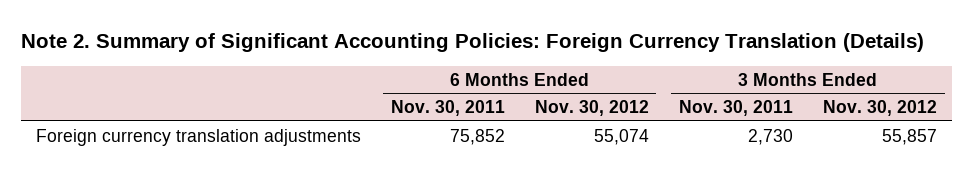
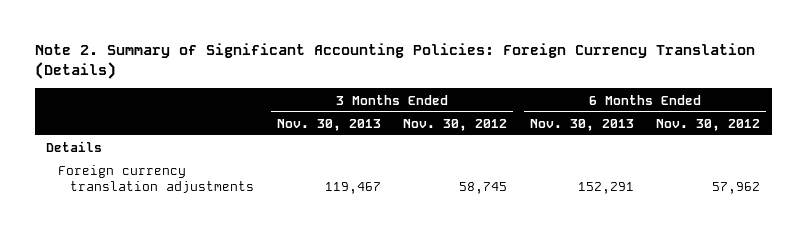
- | 6 Months Ended Nov. 30, 2011 | 6 Months Ended Nov. 30, 2012 | 3 Months Ended Nov. 30, 2011 | 3 Months Ended Nov. 30, 2012
+ | 3 Months Ended Nov. 30, 2013 | 3 Months Ended Nov. 30, 2012 | 6 Months Ended Nov. 30, 2013 | 6 Months Ended Nov. 30, 2012
- Foreign currency translation adjustments | 75,852 | 55,074 | 2,730 | 55,857
+ Details
+ Foreign currency translation adjustments | 119,467 | 58,745 | 152,291 | 57,962

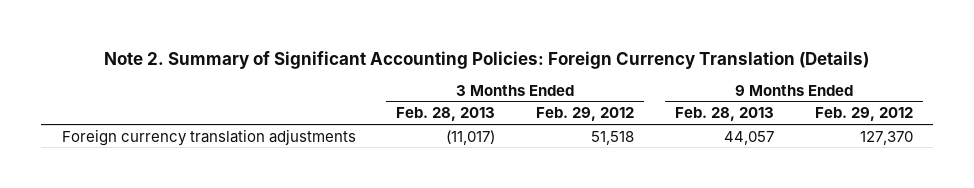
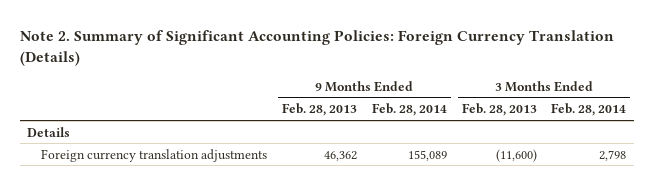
- | 3 Months Ended Feb. 28, 2013 | 3 Months Ended Feb. 29, 2012 | 9 Months Ended Feb. 28, 2013 | 9 Months Ended Feb. 29, 2012
+ | 9 Months Ended Feb. 28, 2013 | 9 Months Ended Feb. 28, 2014 | 3 Months Ended Feb. 28, 2013 | 3 Months Ended Feb. 28, 2014
- Foreign currency translation adjustments | (11,017) | 51,518 | 44,057 | 127,370
+ Details
+ Foreign currency translation adjustments | 46,362 | 155,089 | (11,600) | 2,798

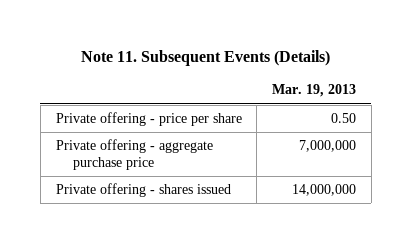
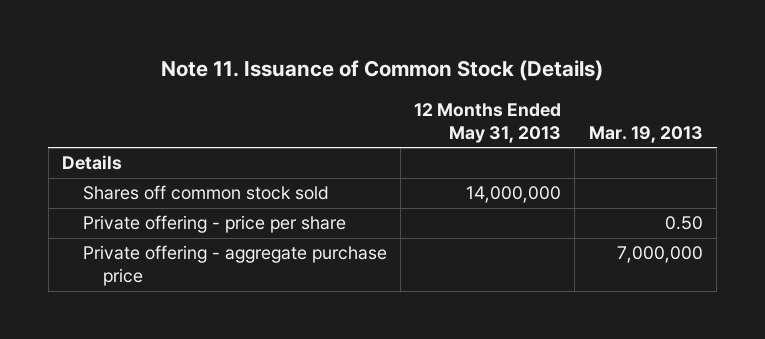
- Note 11. Subsequent Events (Details)
+ Note 11. Issuance of Common Stock (Details)
- | Mar. 19, 2013
+ | 12 Months Ended May 31, 2013 | Mar. 19, 2013
+ Details
+ Shares off common stock sold | 14,000,000 |
- Private offering - shares issued | 14,000,000

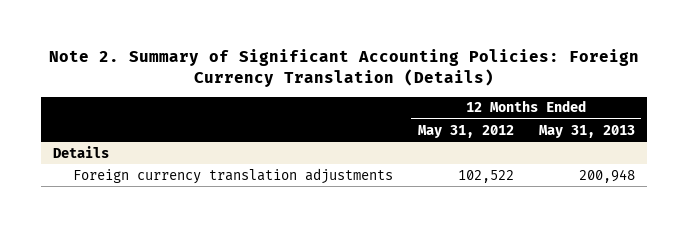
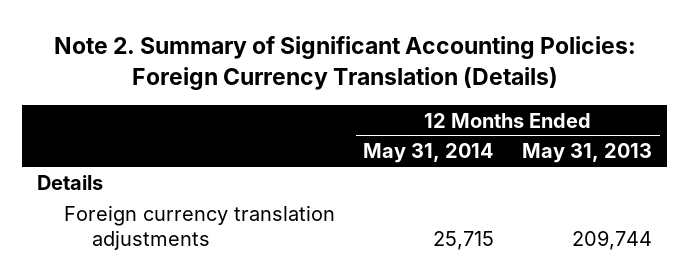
- | 12 Months Ended May 31, 2012 | 12 Months Ended May 31, 2013
+ | 12 Months Ended May 31, 2014 | 12 Months Ended May 31, 2013
- Foreign currency translation adjustments | 102,522 | 200,948
+ Foreign currency translation adjustments | 25,715 | 209,744

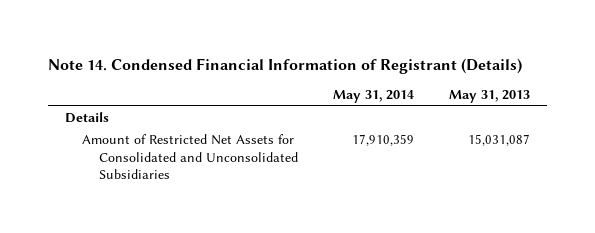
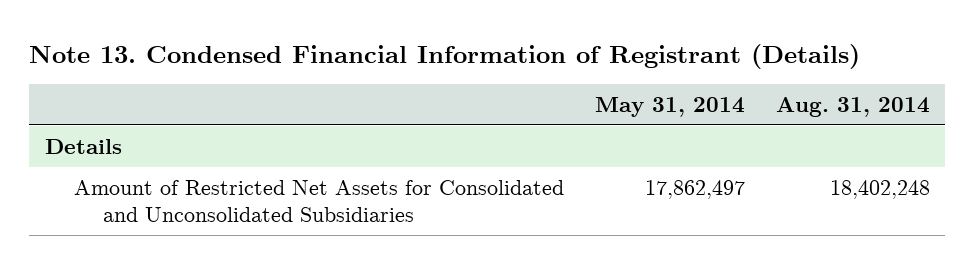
- Note 14. Condensed Financial Information of Registrant (Details)
+ Note 13. Condensed Financial Information of Registrant (Details)
- | May 31, 2014 | May 31, 2013
+ | May 31, 2014 | Aug. 31, 2014
- Amount of Restricted Net Assets for Consolidated and Unconsolidated Subsidiaries | 17,910,359 | 15,031,087
+ Amount of Restricted Net Assets for Consolidated and Unconsolidated Subsidiaries | 17,862,497 | 18,402,248

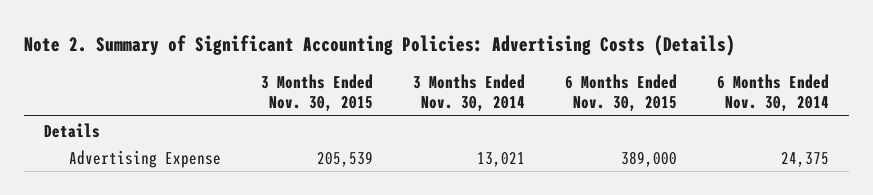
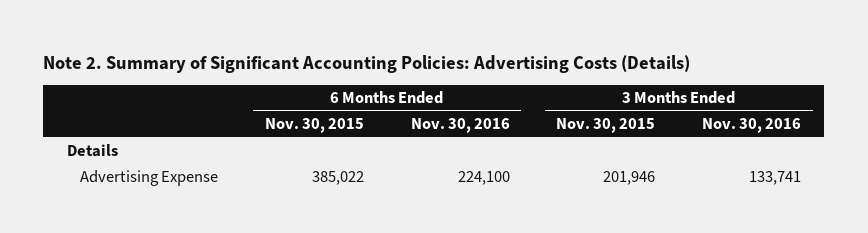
- | 3 Months Ended Nov. 30, 2015 | 3 Months Ended Nov. 30, 2014 | 6 Months Ended Nov. 30, 2015 | 6 Months Ended Nov. 30, 2014
+ | 6 Months Ended Nov. 30, 2015 | 6 Months Ended Nov. 30, 2016 | 3 Months Ended Nov. 30, 2015 | 3 Months Ended Nov. 30, 2016
- Advertising Expense | 205,539 | 13,021 | 389,000 | 24,375
+ Advertising Expense | 385,022 | 224,100 | 201,946 | 133,741

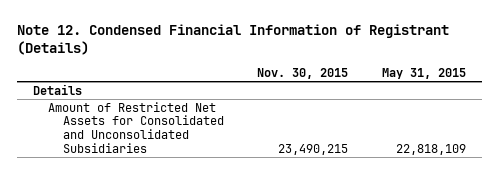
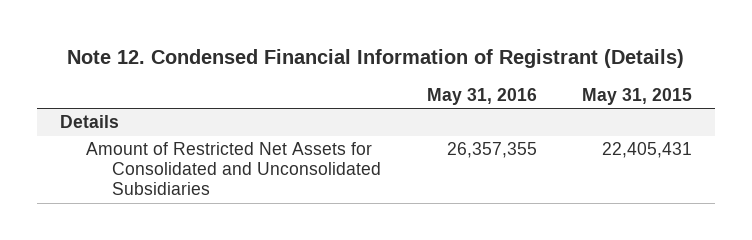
- | Nov. 30, 2015 | May 31, 2015
+ | May 31, 2016 | May 31, 2015
- Amount of Restricted Net Assets for Consolidated and Unconsolidated Subsidiaries | 23,490,215 | 22,818,109
+ Amount of Restricted Net Assets for Consolidated and Unconsolidated Subsidiaries | 26,357,355 | 22,405,431

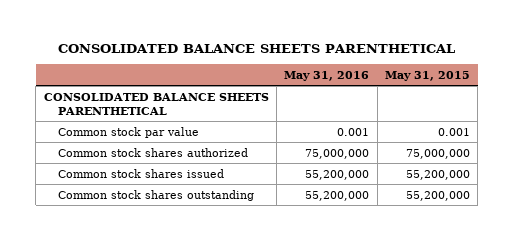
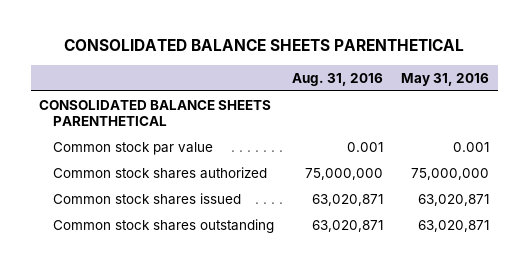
- | May 31, 2016 | May 31, 2015
+ | Aug. 31, 2016 | May 31, 2016
- Common stock shares issued | 55,200,000 | 55,200,000
- Common stock shares outstanding | 55,200,000 | 55,200,000
+ Common stock shares issued | 63,020,871 | 63,020,871
+ Common stock shares outstanding | 63,020,871 | 63,020,871

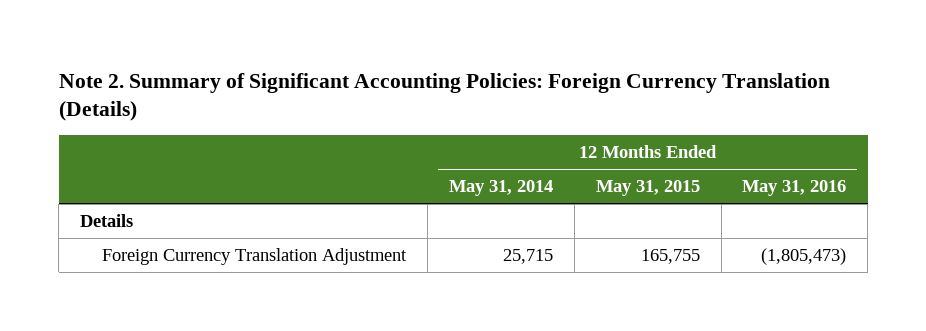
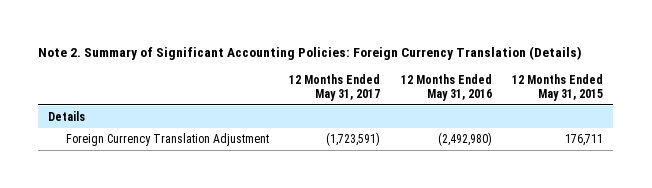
- | 12 Months Ended May 31, 2014 | 12 Months Ended May 31, 2015 | 12 Months Ended May 31, 2016
+ | 12 Months Ended May 31, 2017 | 12 Months Ended May 31, 2016 | 12 Months Ended May 31, 2015
- Foreign Currency Translation Adjustment | 25,715 | 165,755 | (1,805,473)
+ Foreign Currency Translation Adjustment | (1,723,591) | (2,492,980) | 176,711

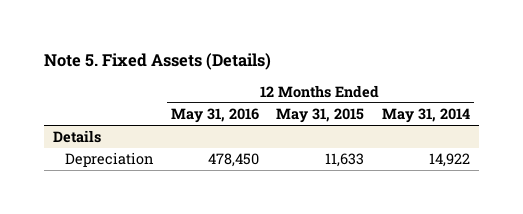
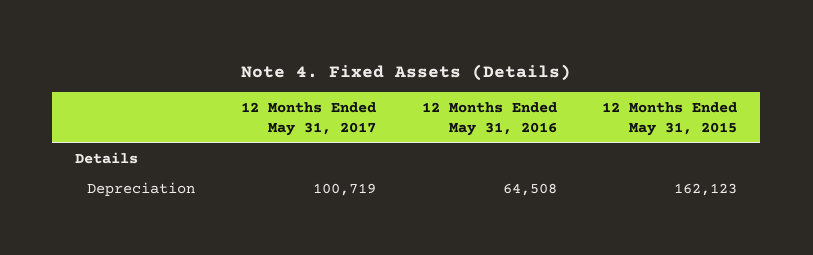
- Note 5. Fixed Assets (Details)
+ Note 4. Fixed Assets (Details)
- | 12 Months Ended May 31, 2016 | 12 Months Ended May 31, 2015 | 12 Months Ended May 31, 2014
+ | 12 Months Ended May 31, 2017 | 12 Months Ended May 31, 2016 | 12 Months Ended May 31, 2015
- Depreciation | 478,450 | 11,633 | 14,922
+ Depreciation | 100,719 | 64,508 | 162,123

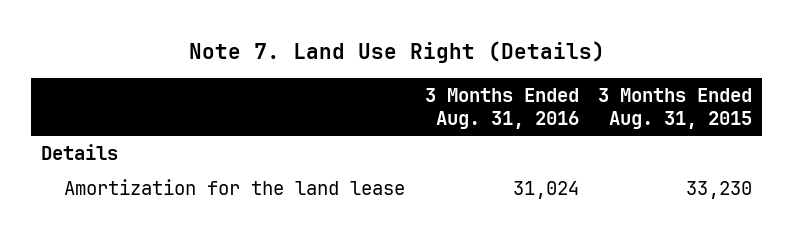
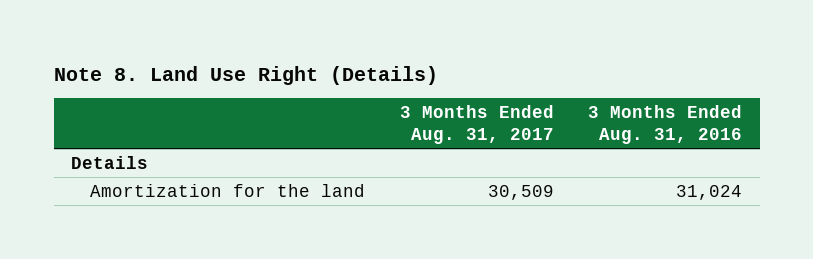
- Note 7. Land Use Right (Details)
+ Note 8. Land Use Right (Details)
- | 3 Months Ended Aug. 31, 2016 | 3 Months Ended Aug. 31, 2015
+ | 3 Months Ended Aug. 31, 2017 | 3 Months Ended Aug. 31, 2016
- Amortization for the land lease | 31,024 | 33,230
+ Amortization for the land | 30,509 | 31,024

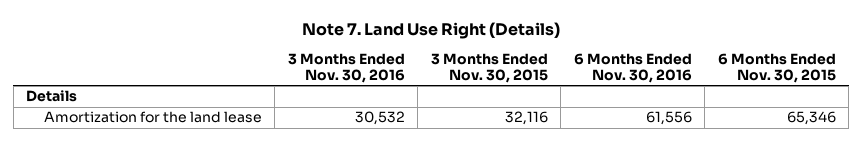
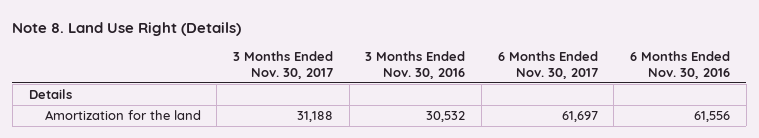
- Note 7. Land Use Right (Details)
+ Note 8. Land Use Right (Details)
- | 3 Months Ended Nov. 30, 2016 | 3 Months Ended Nov. 30, 2015 | 6 Months Ended Nov. 30, 2016 | 6 Months Ended Nov. 30, 2015
+ | 3 Months Ended Nov. 30, 2017 | 3 Months Ended Nov. 30, 2016 | 6 Months Ended Nov. 30, 2017 | 6 Months Ended Nov. 30, 2016
- Amortization for the land lease | 30,532 | 32,116 | 61,556 | 65,346
+ Amortization for the land | 31,188 | 30,532 | 61,697 | 61,556

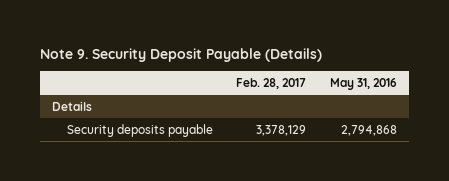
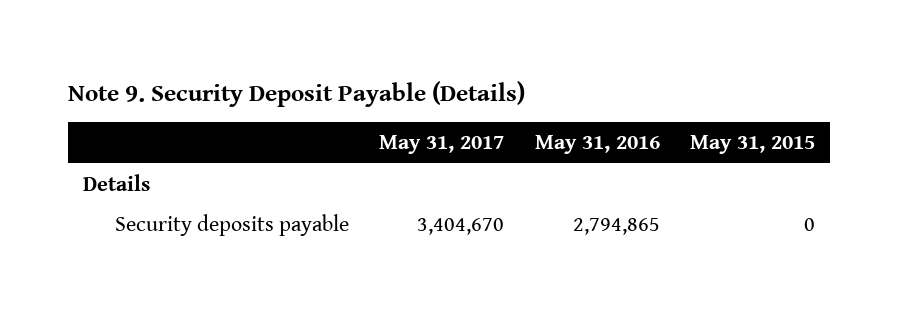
- | Feb. 28, 2017 | May 31, 2016
+ | May 31, 2017 | May 31, 2016 | May 31, 2015
- Security deposits payable | 3,378,129 | 2,794,868
+ Security deposits payable | 3,404,670 | 2,794,865 | 0

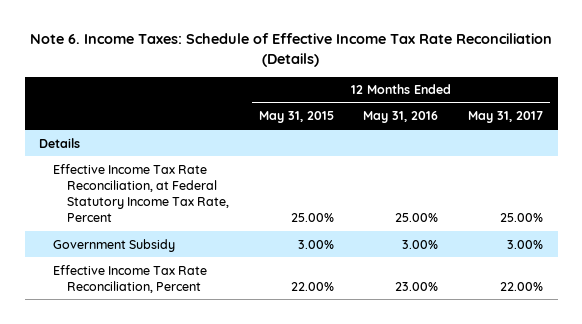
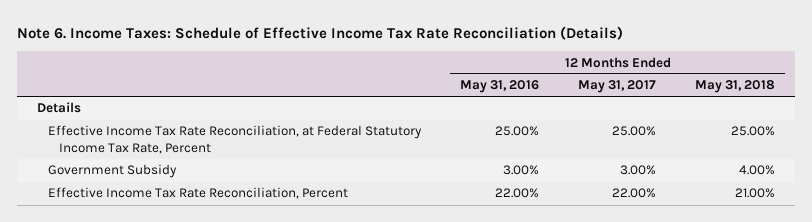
- | 12 Months Ended May 31, 2015 | 12 Months Ended May 31, 2016 | 12 Months Ended May 31, 2017
+ | 12 Months Ended May 31, 2016 | 12 Months Ended May 31, 2017 | 12 Months Ended May 31, 2018
- Effective Income Tax Rate Reconciliation, Percent | 22.00% | 23.00% | 22.00%
+ Effective Income Tax Rate Reconciliation, Percent | 22.00% | 22.00% | 21.00%

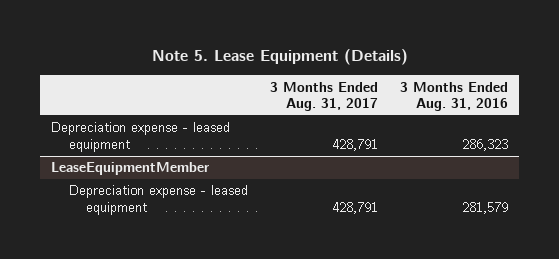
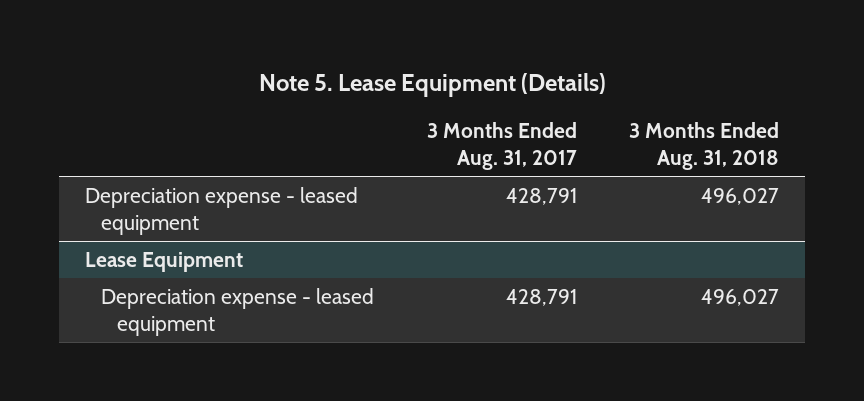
- | 3 Months Ended Aug. 31, 2017 | 3 Months Ended Aug. 31, 2016
+ | 3 Months Ended Aug. 31, 2017 | 3 Months Ended Aug. 31, 2018
- LeaseEquipmentMember
+ Lease Equipment

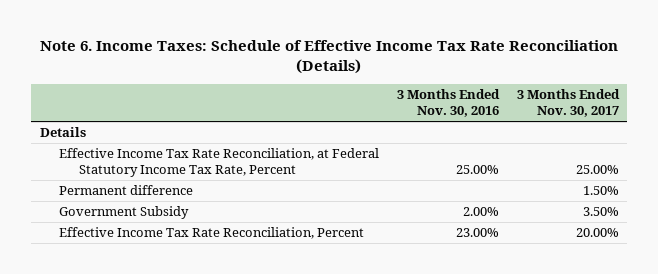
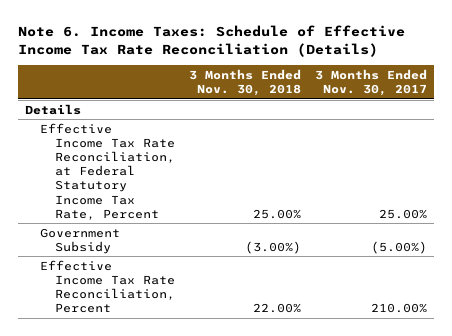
- | 3 Months Ended Nov. 30, 2016 | 3 Months Ended Nov. 30, 2017
+ | 3 Months Ended Nov. 30, 2018 | 3 Months Ended Nov. 30, 2017
- Permanent difference | | 1.50%
- Government Subsidy | 2.00% | 3.50%
- Effective Income Tax Rate Reconciliation, Percent | 23.00% | 20.00%
+ Government Subsidy | (3.00%) | (5.00%)
+ Effective Income Tax Rate Reconciliation, Percent | 22.00% | 210.00%

